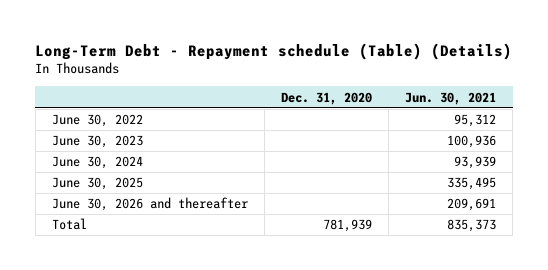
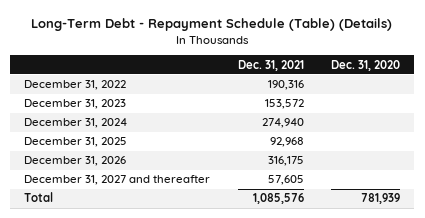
- Long-Term Debt - Repayment schedule (Table) (Details)
+ Long-Term Debt - Repayment Schedule (Table) (Details)
- | Dec. 31, 2020 | Jun. 30, 2021
+ | Dec. 31, 2021 | Dec. 31, 2020
- June 30, 2022 | | 95,312
- June 30, 2023 | | 100,936
- June 30, 2024 | | 93,939
- June 30, 2025 | | 335,495
- June 30, 2026 and thereafter | | 209,691
+ December 31, 2022 | 190,316 |
+ December 31, 2023 | 153,572 |
+ December 31, 2024 | 274,940 |
+ December 31, 2025 | 92,968 |
+ December 31, 2026 | 316,175 |
+ December 31, 2027 and thereafter | 57,605 |

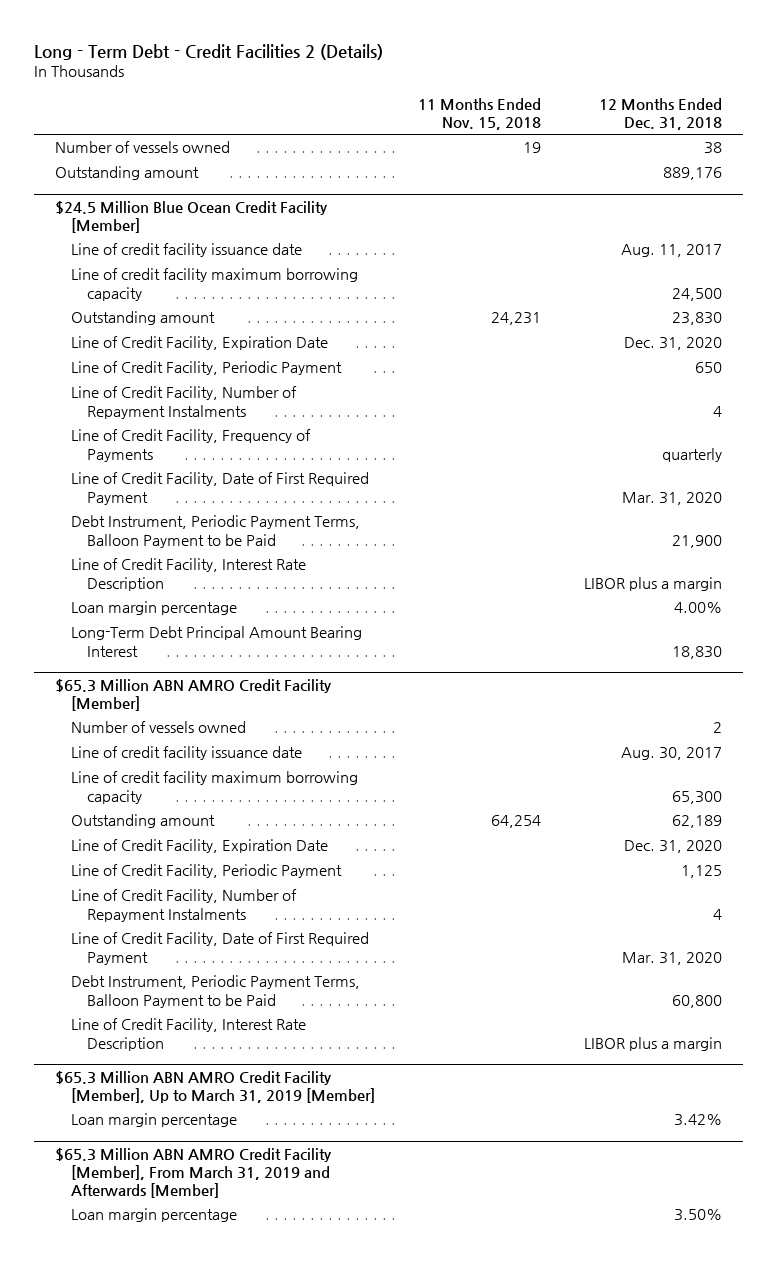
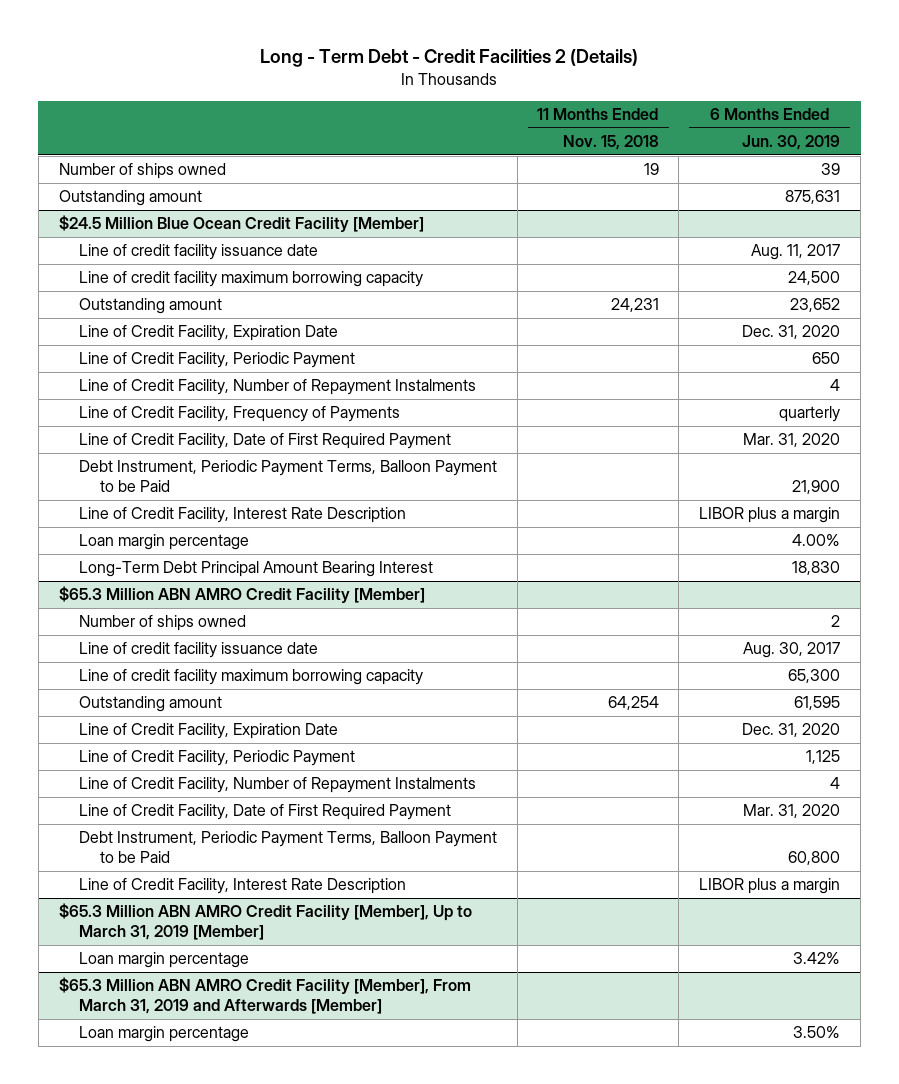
- | 11 Months Ended Nov. 15, 2018 | 12 Months Ended Dec. 31, 2018
+ | 11 Months Ended Nov. 15, 2018 | 6 Months Ended Jun. 30, 2019
- Number of vessels owned | 19 | 38
+ Number of ships owned | 19 | 39
@ $65.3 Million ABN AMRO Credit Facility [Member]
- Number of vessels owned | | 2
+ Number of ships owned | | 2

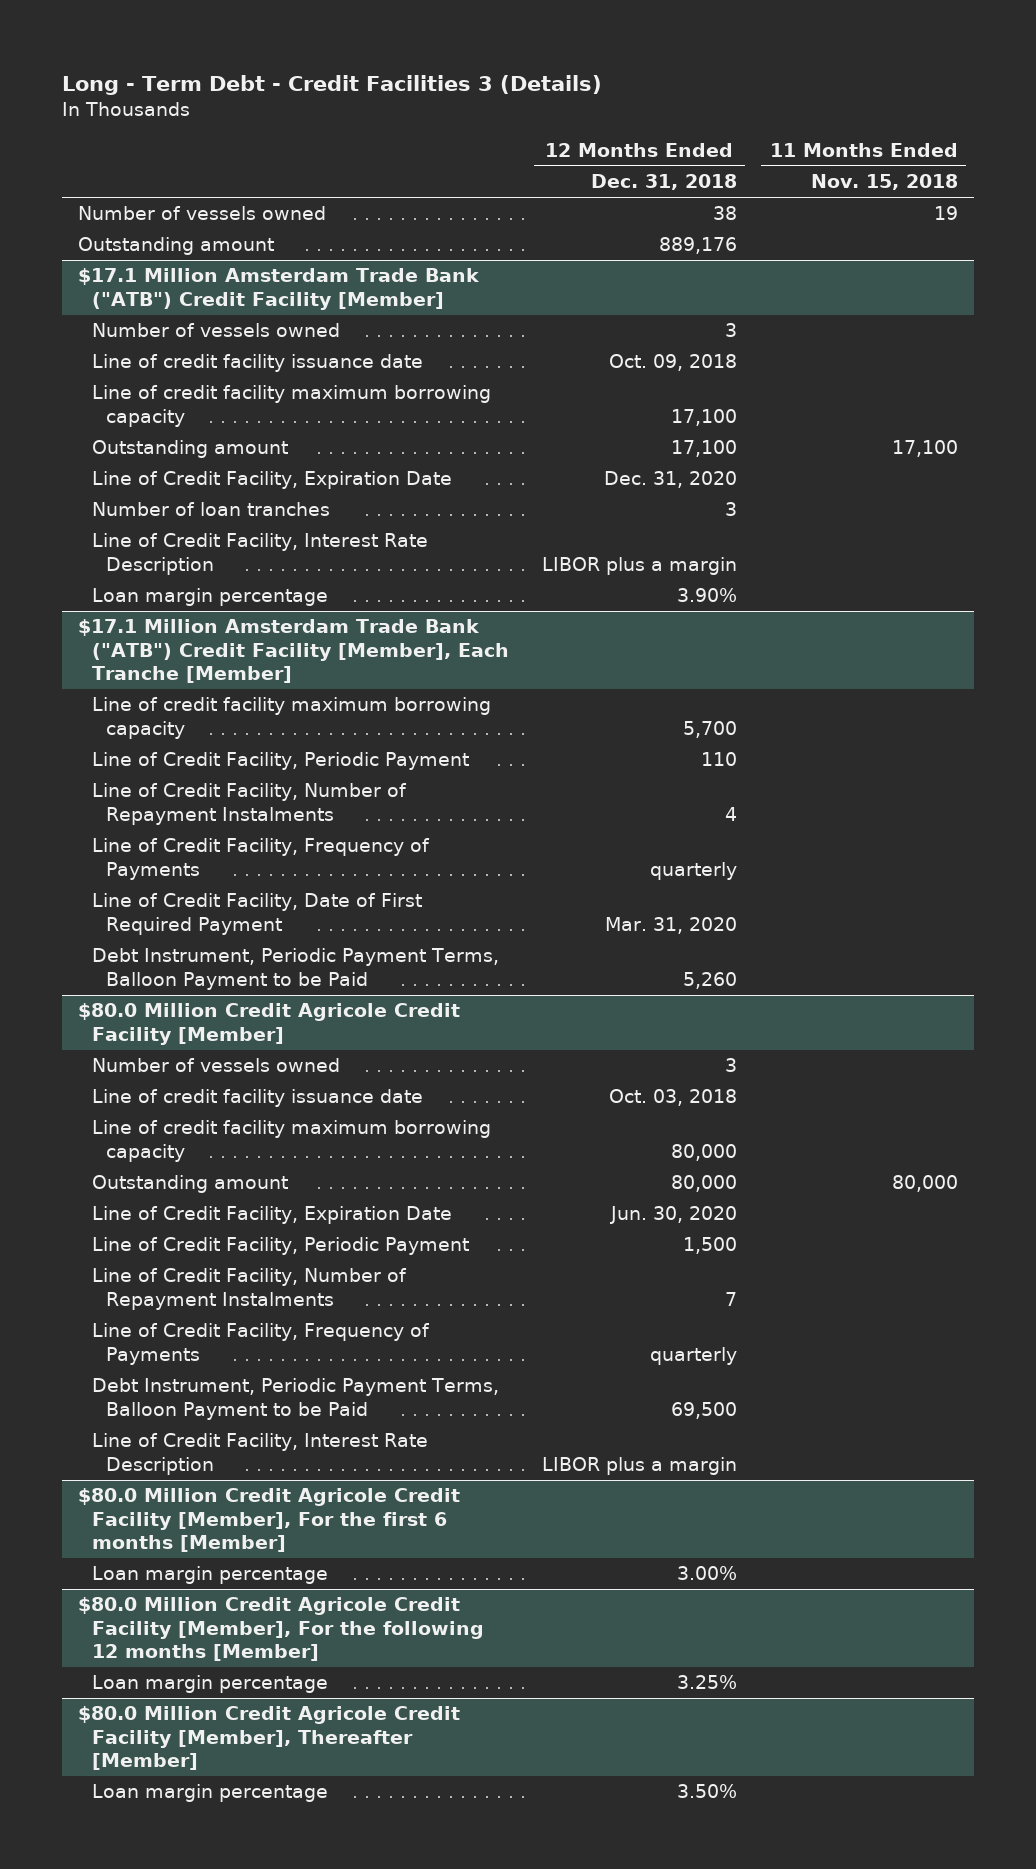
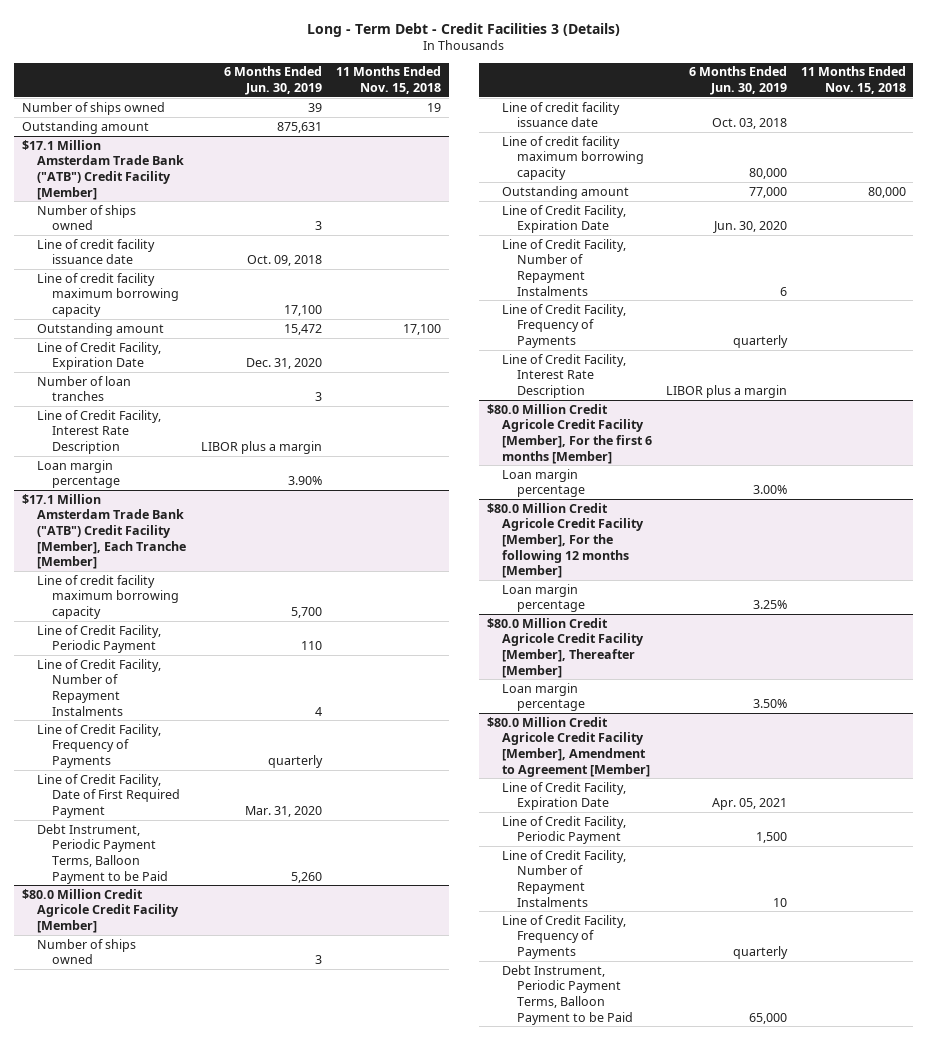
- | 12 Months Ended Dec. 31, 2018 | 11 Months Ended Nov. 15, 2018
+ | 6 Months Ended Jun. 30, 2019 | 11 Months Ended Nov. 15, 2018
- Number of vessels owned | 38 | 19
+ Number of ships owned | 39 | 19
@ $17.1 Million Amsterdam Trade Bank ("ATB") Credit Facility [Member]
- Number of vessels owned | 3 |
+ Number of ships owned | 3 |
@ $80.0 Million Credit Agricole Credit Facility [Member]
- Number of vessels owned | 3 |
+ Number of ships owned | 3 |
- Line of Credit Facility, Periodic Payment | 1,500 |
- Debt Instrument, Periodic Payment Terms, Balloon Payment to be Paid | 69,500 |
+ $80.0 Million Credit Agricole Credit Facility [Member], Amendment to Agreement [Member]
+ Line of Credit Facility, Expiration Date | Apr. 05, 2021 |
+ Line of Credit Facility, Periodic Payment | 1,500 |
+ Line of Credit Facility, Number of Repayment Instalments | 10 |
+ Line of Credit Facility, Frequency of Payments | quarterly |
+ Debt Instrument, Periodic Payment Terms, Balloon Payment to be Paid | 65,000 |

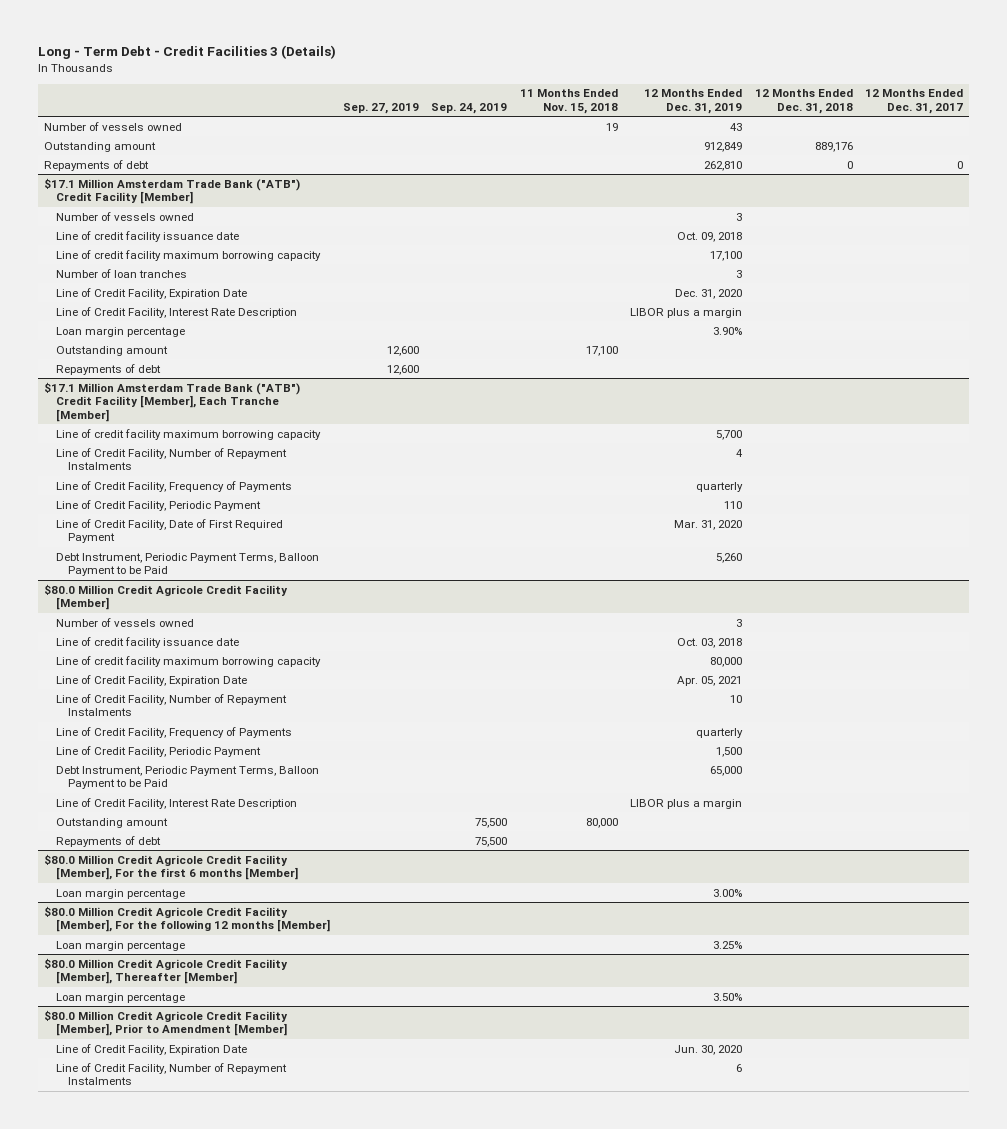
- | 6 Months Ended Jun. 30, 2019 | 11 Months Ended Nov. 15, 2018
+ | Sep. 27, 2019 | Sep. 24, 2019 | 11 Months Ended Nov. 15, 2018 | 12 Months Ended Dec. 31, 2019 | 12 Months Ended Dec. 31, 2018 | 12 Months Ended Dec. 31, 2017
- Number of ships owned | 39 | 19
+ Number of vessels owned | | | 19 | 43 | |
+ Repayments of debt | | | | 262,810 | 0 | 0
@ $17.1 Million Amsterdam Trade Bank ("ATB") Credit Facility [Member]
- Number of ships owned | 3 |
+ Number of vessels owned | | | | 3 | |
moved down: Line of Credit Facility, Expiration Date | | | | Dec. 31, 2020 | |
moved down: Outstanding amount | 12,600 | | 17,100 | | |
+ Repayments of debt | 12,600 | | | | |
@ $17.1 Million Amsterdam Trade Bank ("ATB") Credit Facility [Member], Each Tranche [Member]
moved down: Line of Credit Facility, Periodic Payment | | | | 110 | |
@ $80.0 Million Credit Agricole Credit Facility [Member]
- Number of ships owned | 3 |
+ Number of vessels owned | | | | 3 | |
+ Line of Credit Facility, Periodic Payment | | | | 1,500 | |
+ Debt Instrument, Periodic Payment Terms, Balloon Payment to be Paid | | | | 65,000 | |
moved down: Outstanding amount | | 75,500 | 80,000 | | |
+ Repayments of debt | | 75,500 | | | |
- $80.0 Million Credit Agricole Credit Facility [Member], Amendment to Agreement [Member]
+ $80.0 Million Credit Agricole Credit Facility [Member], Prior to Amendment [Member]
- Line of Credit Facility, Periodic Payment | 1,500 |
- Line of Credit Facility, Frequency of Payments | quarterly |
- Debt Instrument, Periodic Payment Terms, Balloon Payment to be Paid | 65,000 |

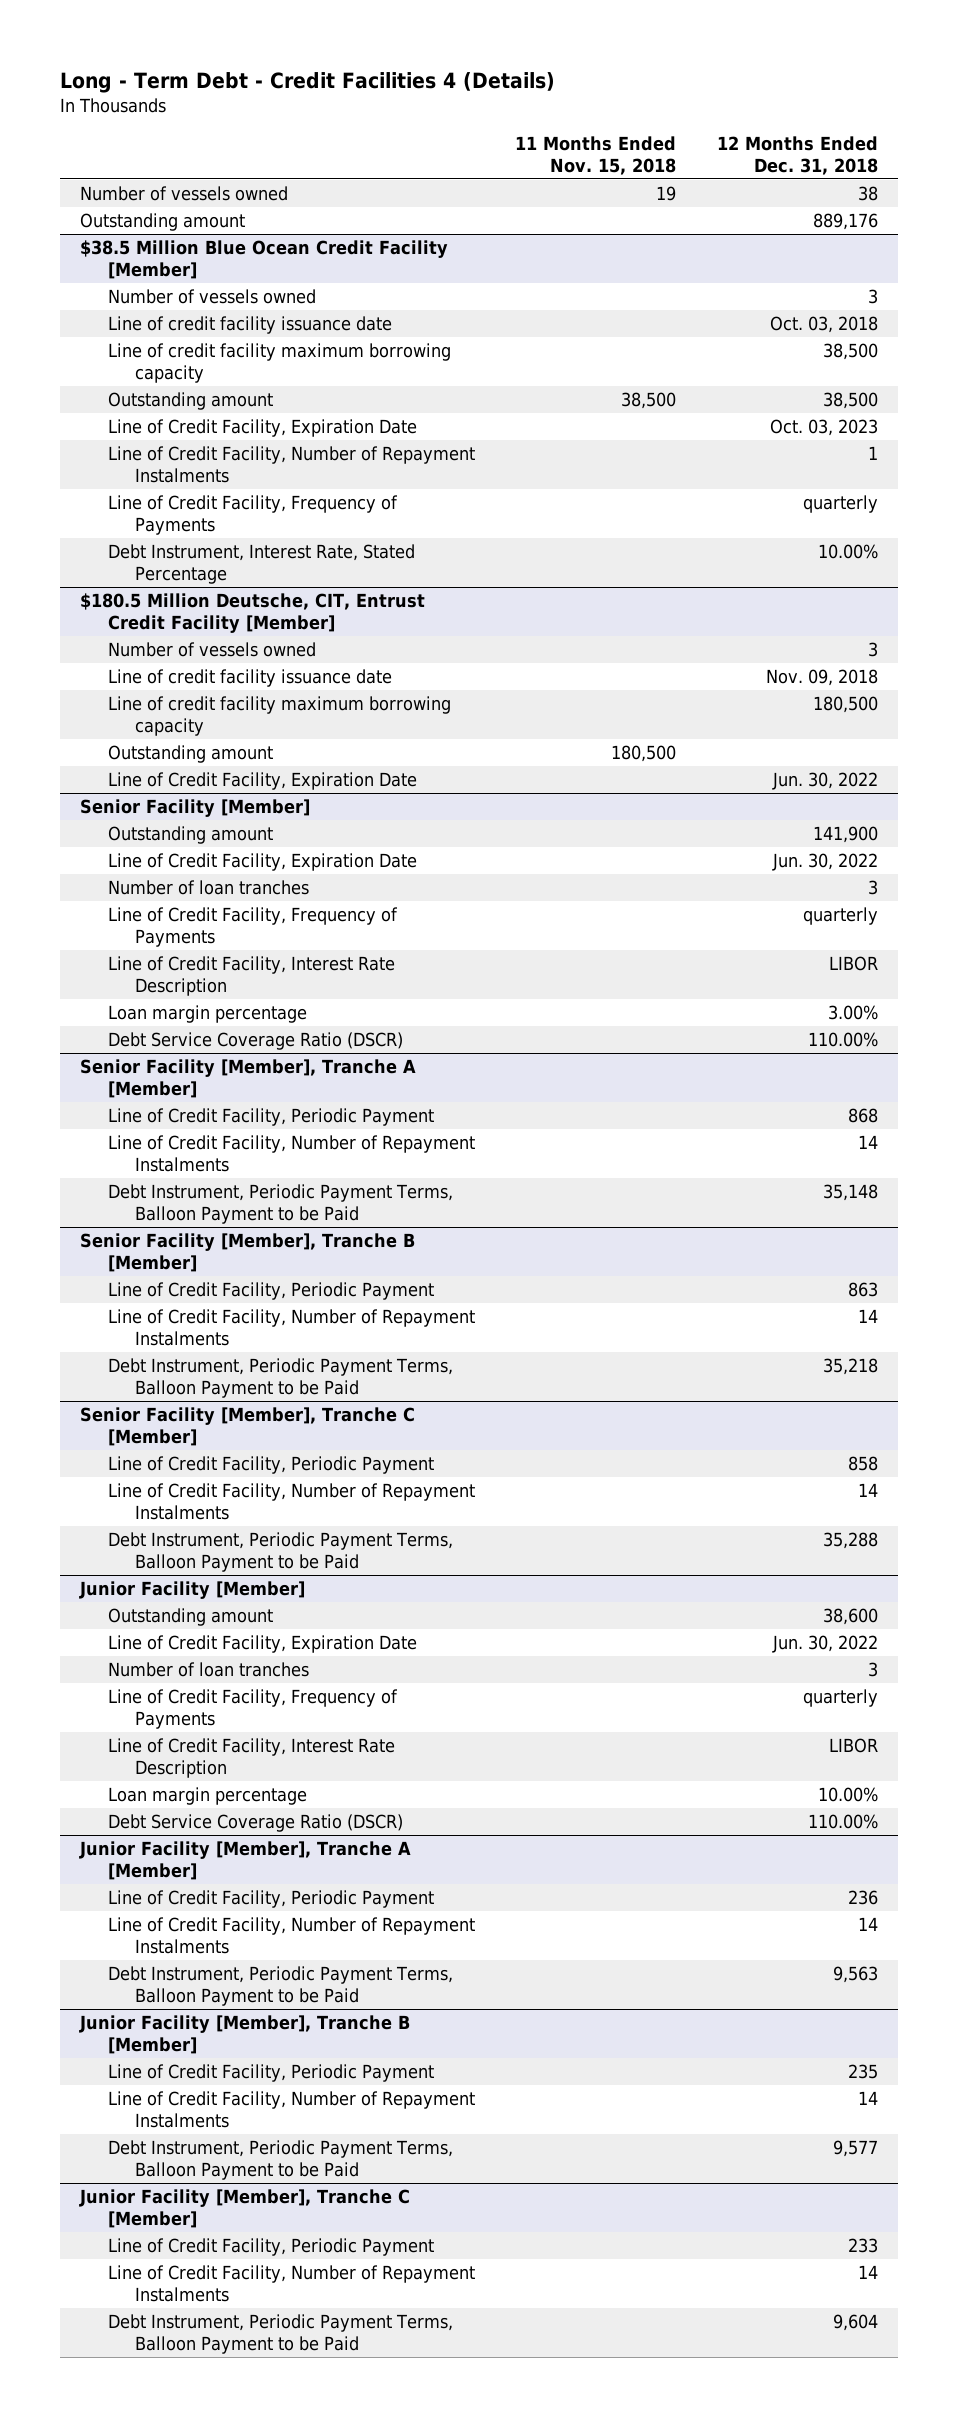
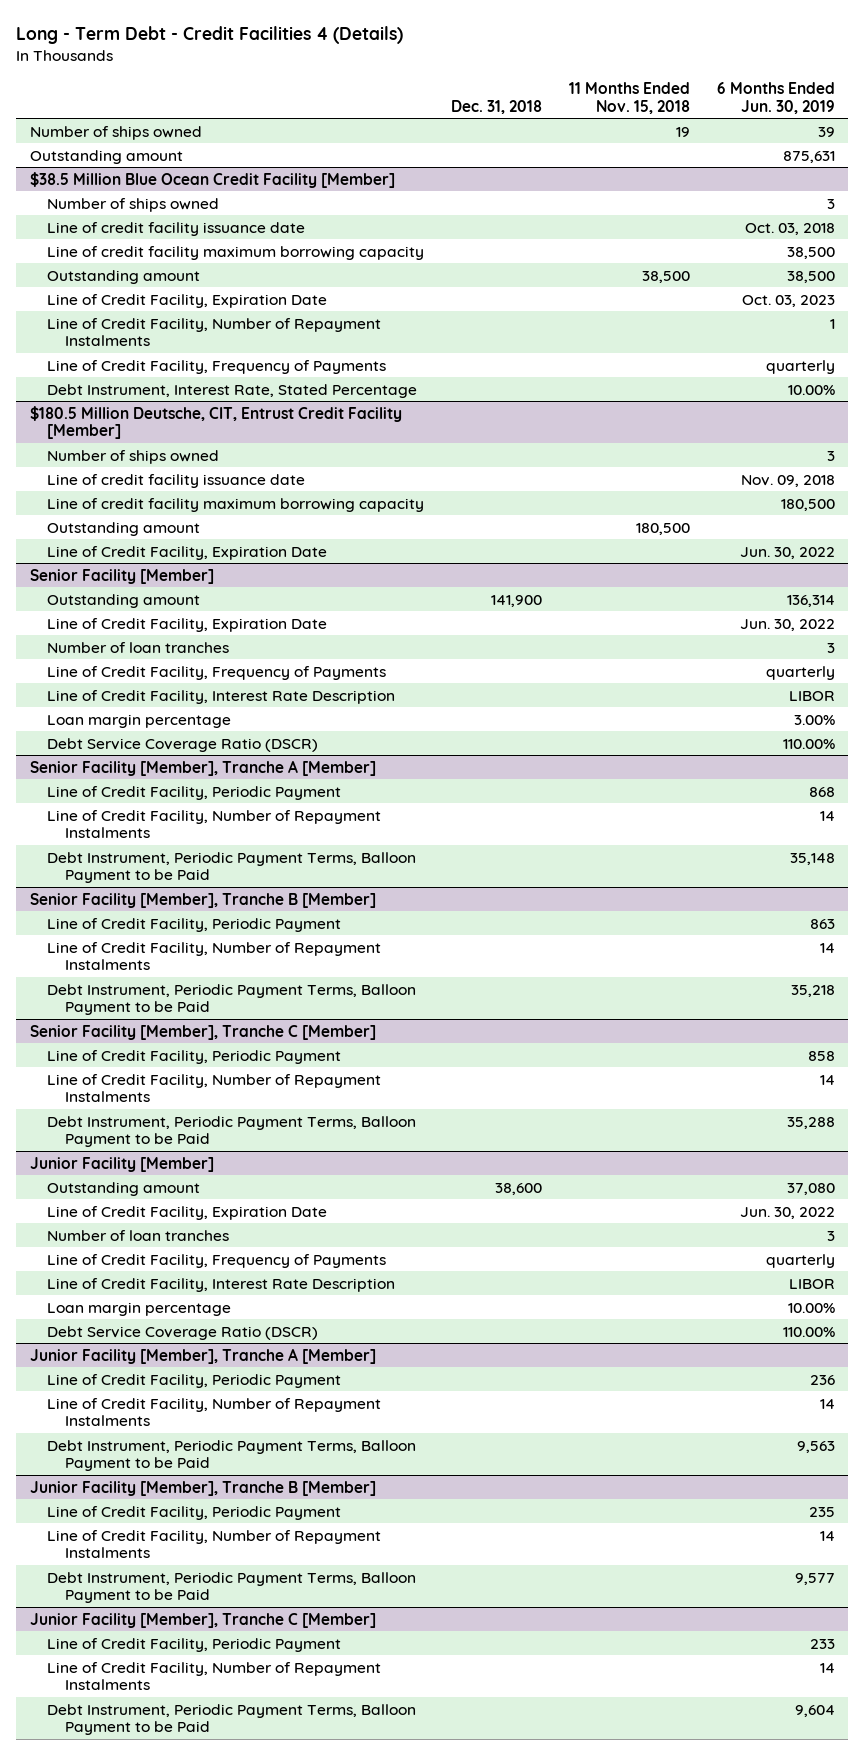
- | 11 Months Ended Nov. 15, 2018 | 12 Months Ended Dec. 31, 2018
+ | Dec. 31, 2018 | 11 Months Ended Nov. 15, 2018 | 6 Months Ended Jun. 30, 2019
- Number of vessels owned | 19 | 38
+ Number of ships owned | | 19 | 39
@ $38.5 Million Blue Ocean Credit Facility [Member]
- Number of vessels owned | | 3
+ Number of ships owned | | | 3
@ $180.5 Million Deutsche, CIT, Entrust Credit Facility [Member]
- Number of vessels owned | | 3
+ Number of ships owned | | | 3

